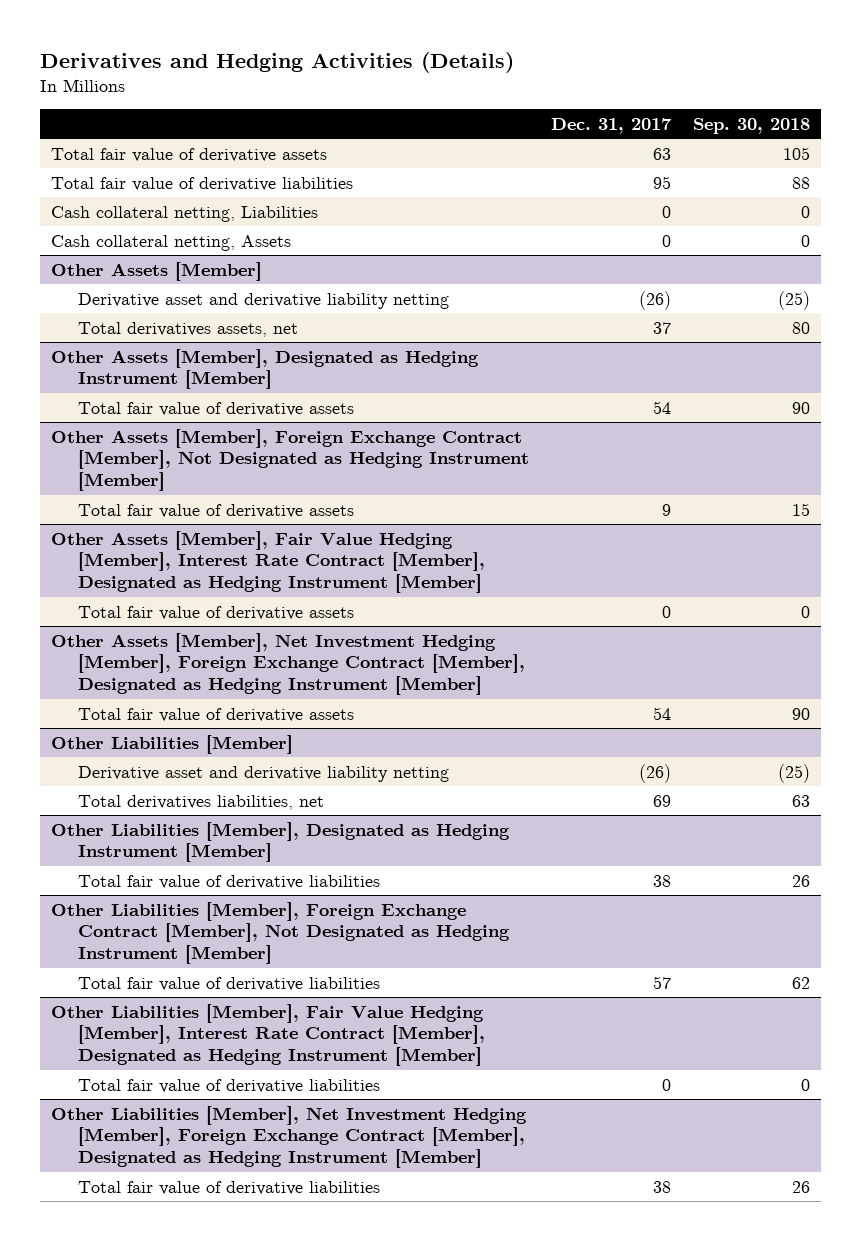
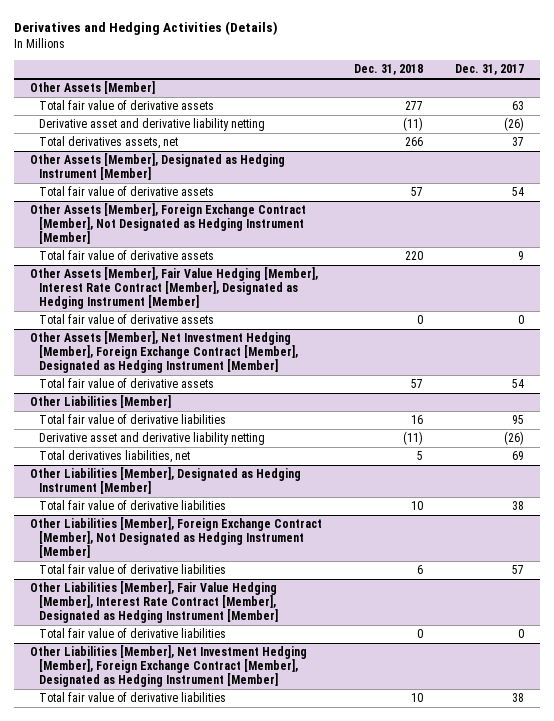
- | Dec. 31, 2017 | Sep. 30, 2018
+ | Dec. 31, 2018 | Dec. 31, 2017
- Total fair value of derivative assets | 63 | 105
- Total fair value of derivative liabilities | 95 | 88
- Cash collateral netting, Liabilities | 0 | 0
- Cash collateral netting, Assets | 0 | 0
@ Other Assets [Member]
+ Total fair value of derivative assets | 277 | 63
@ Other Liabilities [Member]
+ Total fair value of derivative liabilities | 16 | 95

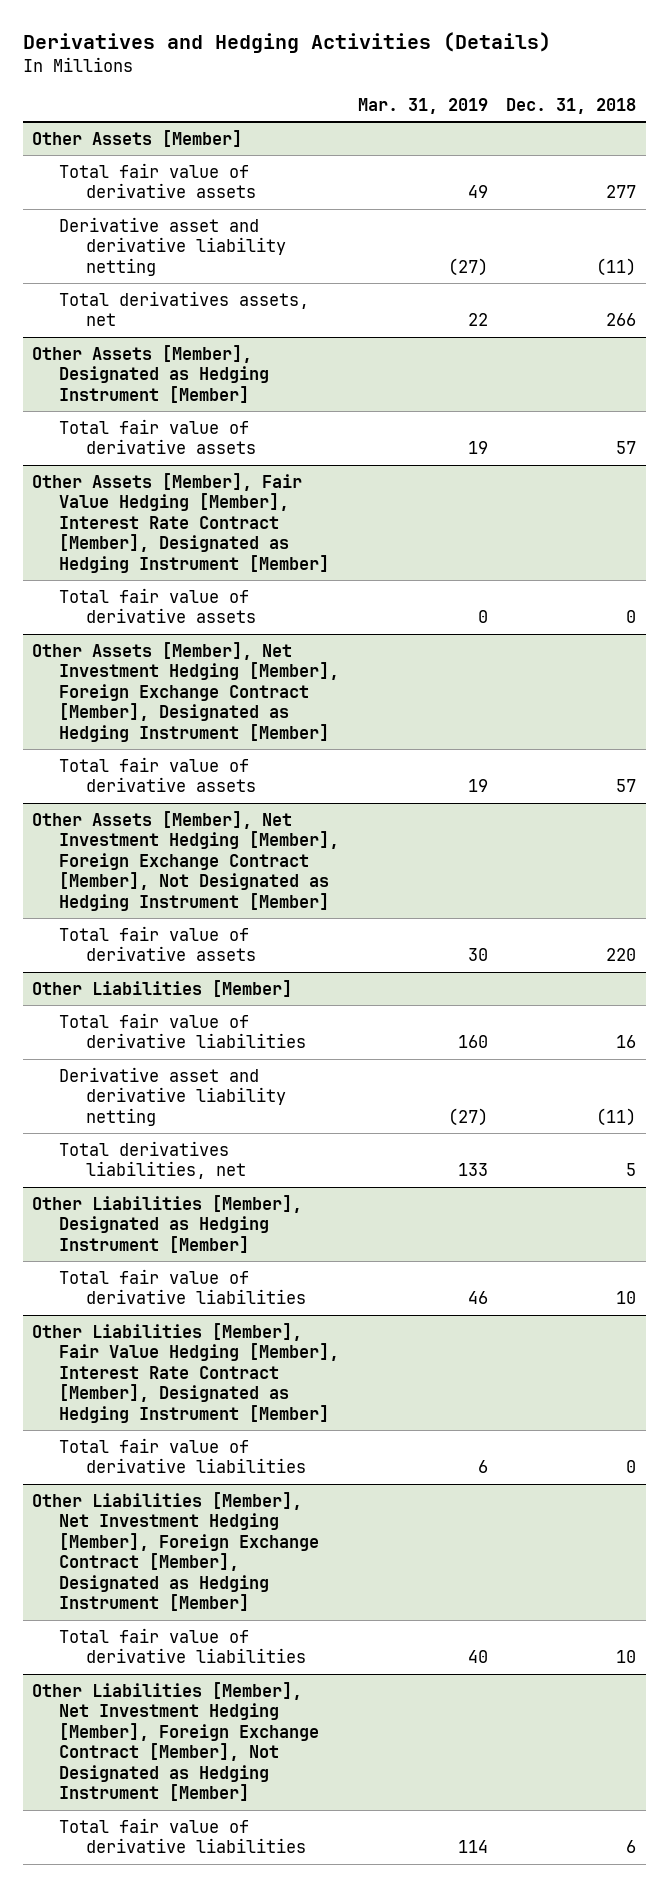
- | Dec. 31, 2018 | Dec. 31, 2017
+ | Mar. 31, 2019 | Dec. 31, 2018
- Other Assets [Member], Foreign Exchange Contract [Member], Not Designated as Hedging Instrument [Member]
- Total fair value of derivative assets | 220 | 9
+ Other Assets [Member], Net Investment Hedging [Member], Foreign Exchange Contract [Member], Not Designated as Hedging Instrument [Member]
+ Total fair value of derivative assets | 30 | 220
- Other Liabilities [Member], Foreign Exchange Contract [Member], Not Designated as Hedging Instrument [Member]
- Total fair value of derivative liabilities | 6 | 57
+ Other Liabilities [Member], Net Investment Hedging [Member], Foreign Exchange Contract [Member], Not Designated as Hedging Instrument [Member]
+ Total fair value of derivative liabilities | 114 | 6

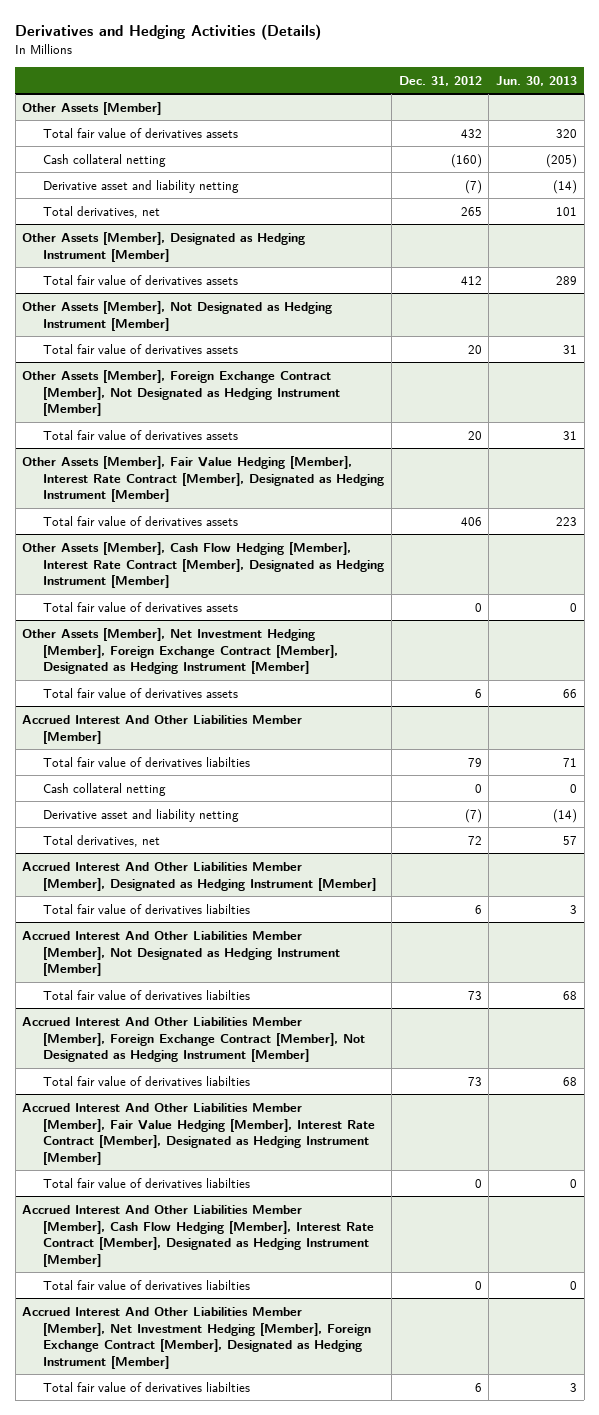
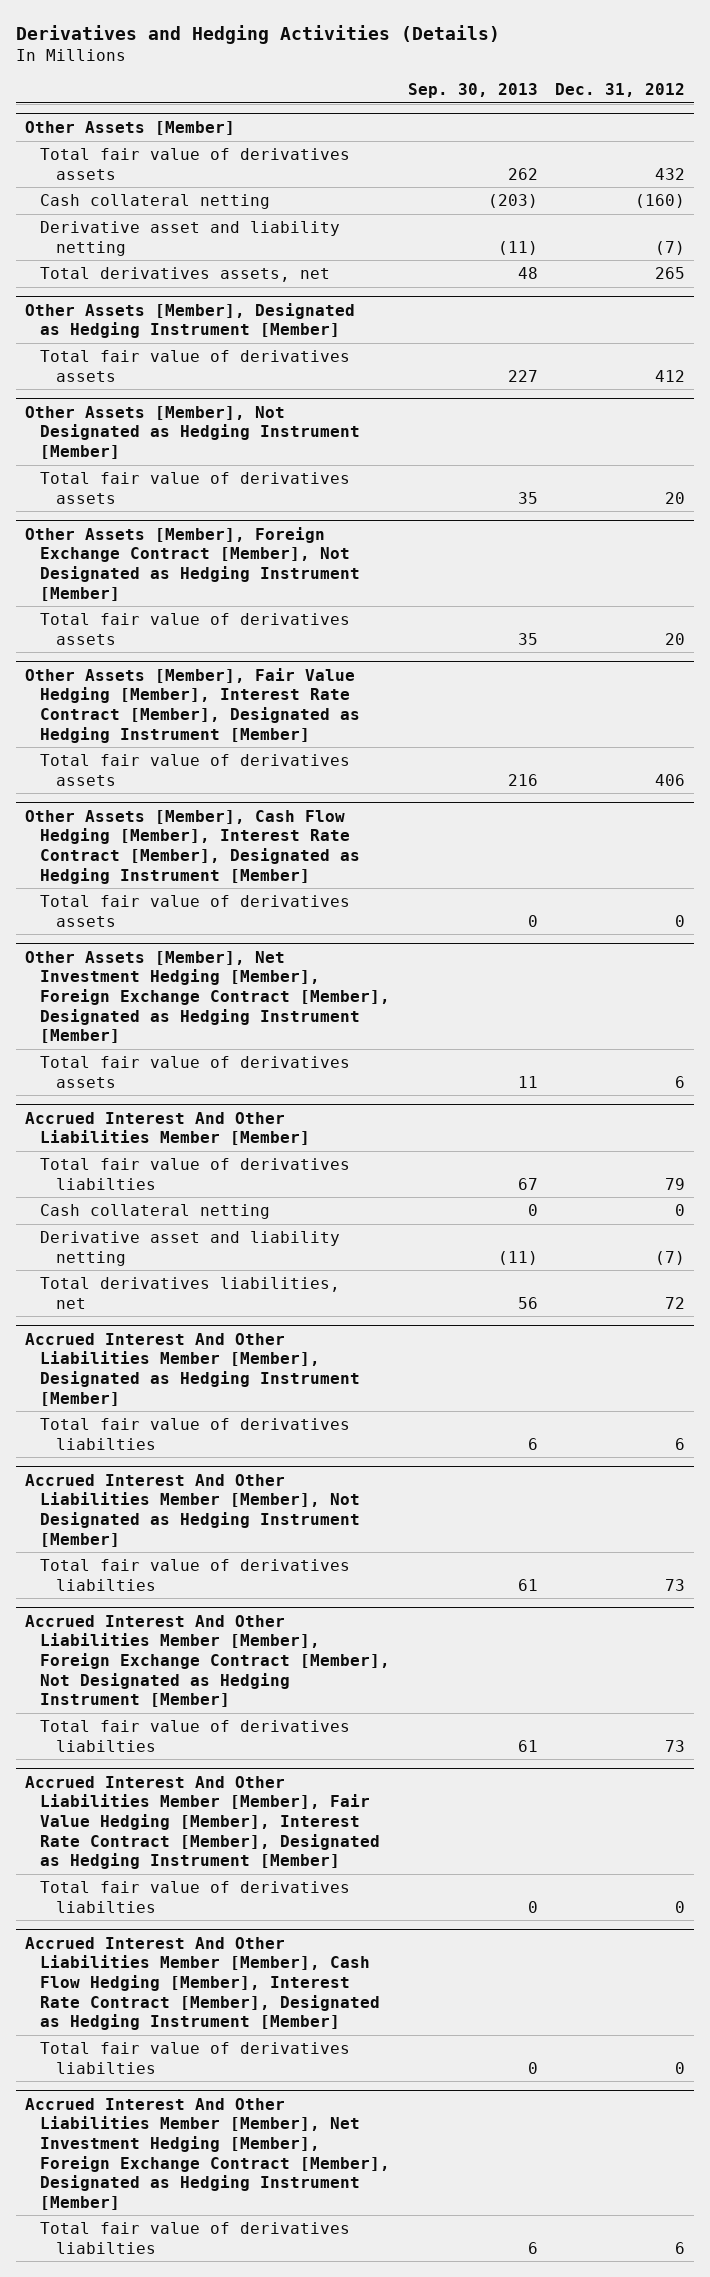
- | Dec. 31, 2012 | Jun. 30, 2013
+ | Sep. 30, 2013 | Dec. 31, 2012
@ Other Assets [Member]
- Total derivatives, net | 265 | 101
+ Total derivatives assets, net | 48 | 265
@ Accrued Interest And Other Liabilities Member [Member]
- Total derivatives, net | 72 | 57
+ Total derivatives liabilities, net | 56 | 72

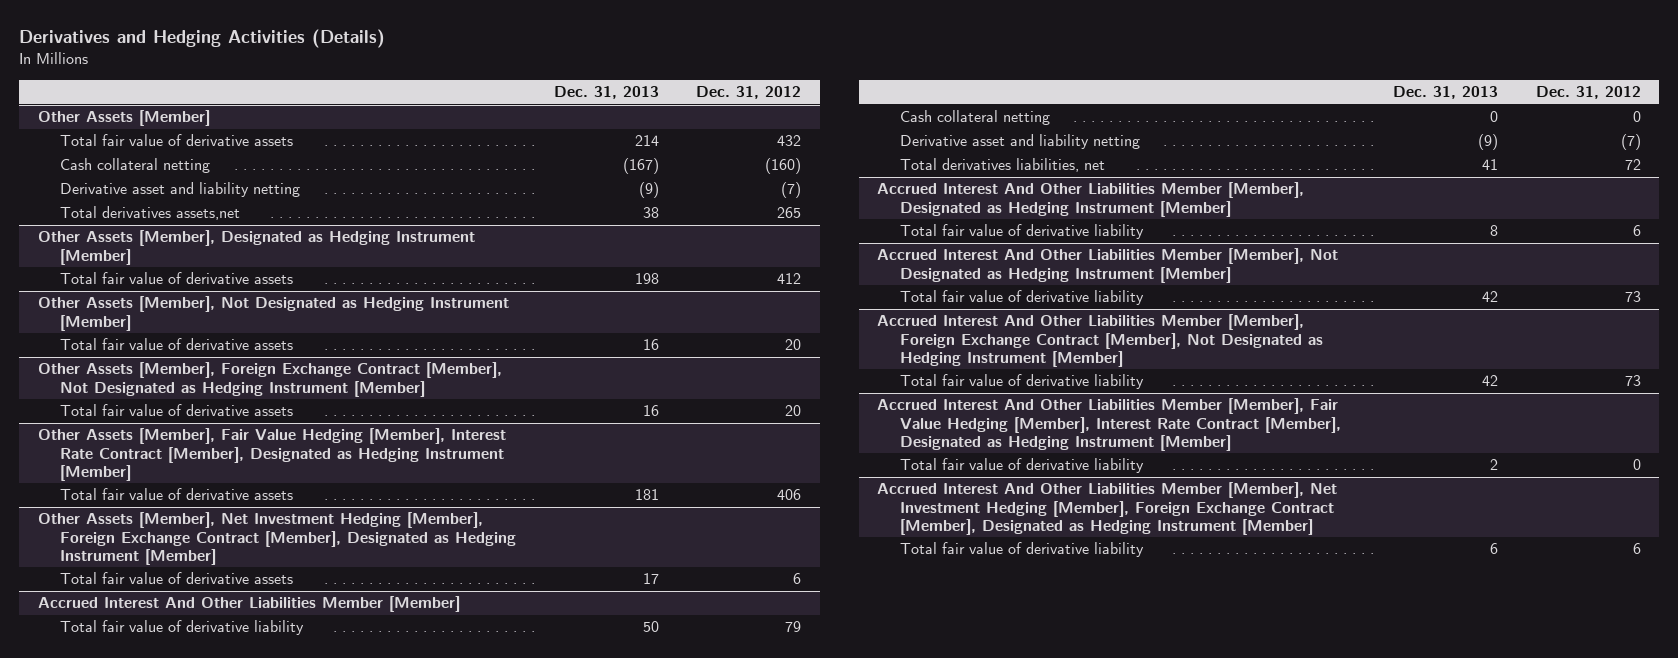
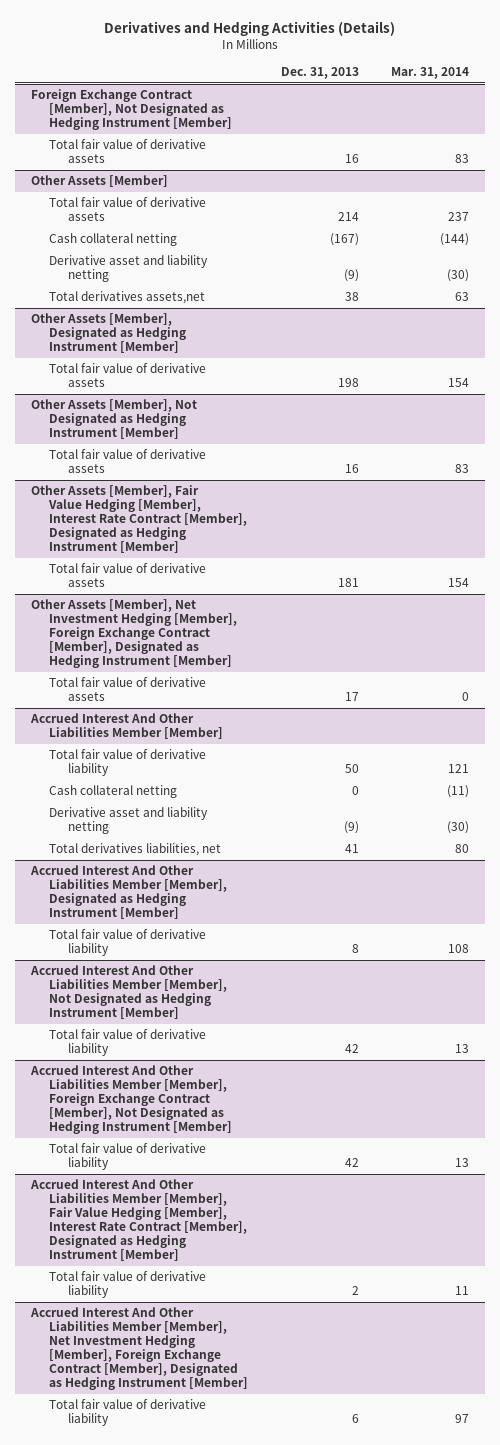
- | Dec. 31, 2013 | Dec. 31, 2012
+ | Dec. 31, 2013 | Mar. 31, 2014
+ Foreign Exchange Contract [Member], Not Designated as Hedging Instrument [Member]
+ Total fair value of derivative assets | 16 | 83
- Other Assets [Member], Foreign Exchange Contract [Member], Not Designated as Hedging Instrument [Member]
- Total fair value of derivative assets | 16 | 20

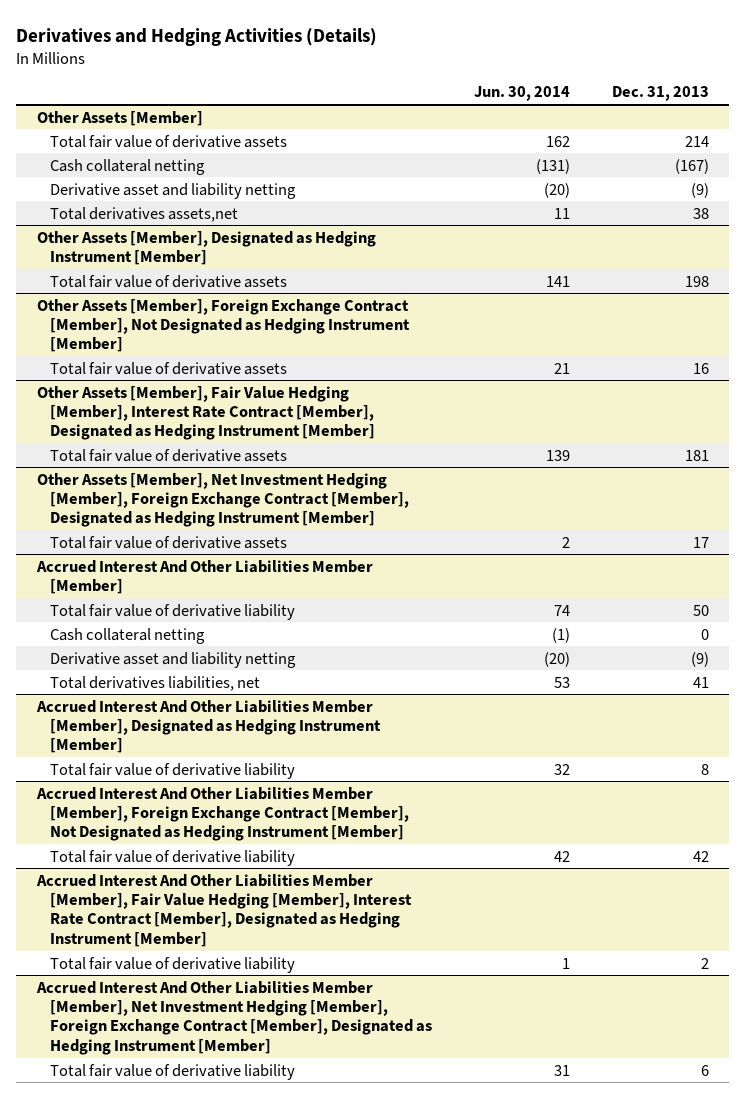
- | Dec. 31, 2013 | Mar. 31, 2014
+ | Jun. 30, 2014 | Dec. 31, 2013
- Foreign Exchange Contract [Member], Not Designated as Hedging Instrument [Member]
- Total fair value of derivative assets | 16 | 83
- Other Assets [Member], Not Designated as Hedging Instrument [Member]
+ Other Assets [Member], Foreign Exchange Contract [Member], Not Designated as Hedging Instrument [Member]
- Accrued Interest And Other Liabilities Member [Member], Not Designated as Hedging Instrument [Member]
- Total fair value of derivative liability | 42 | 13

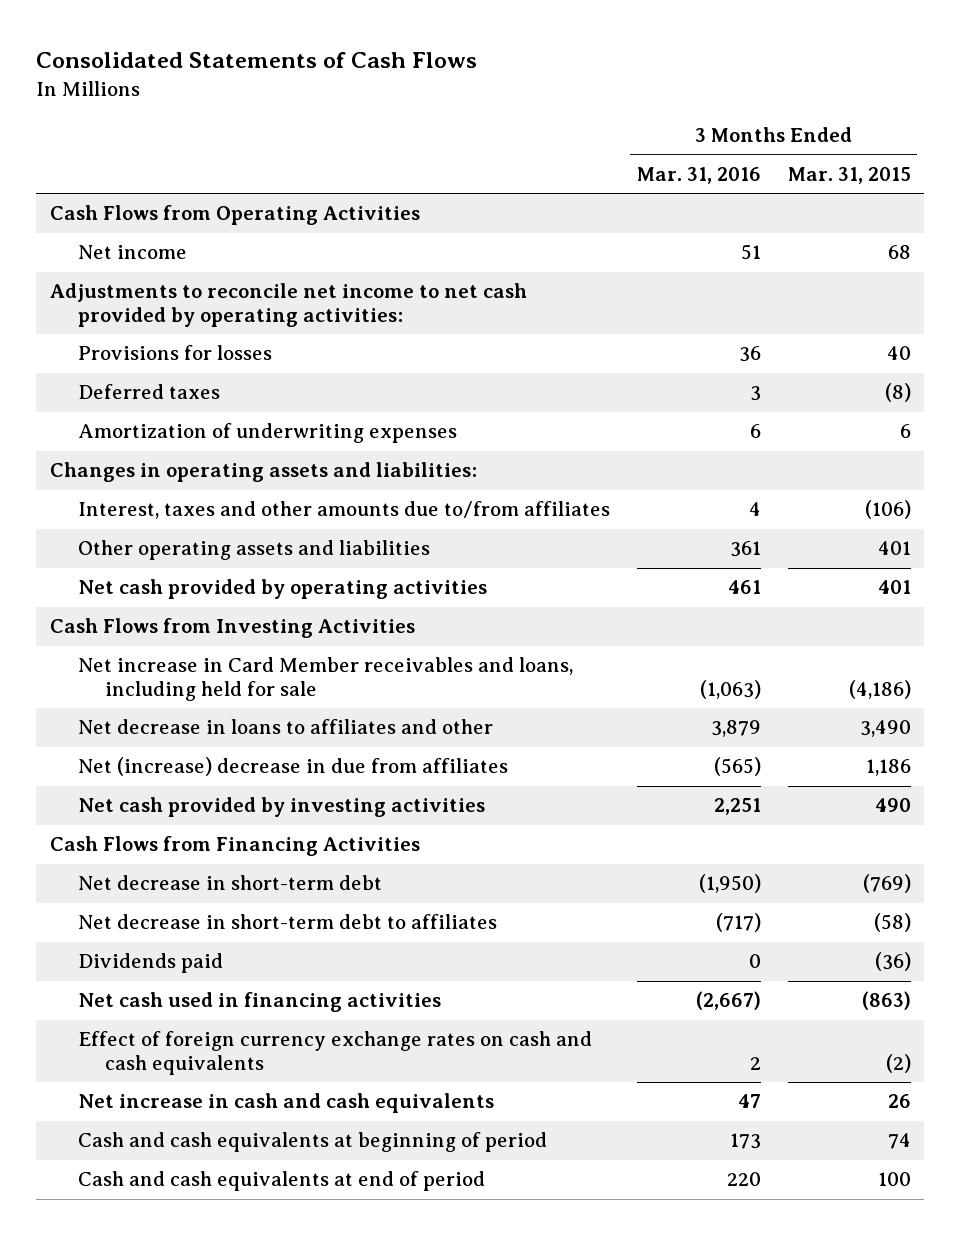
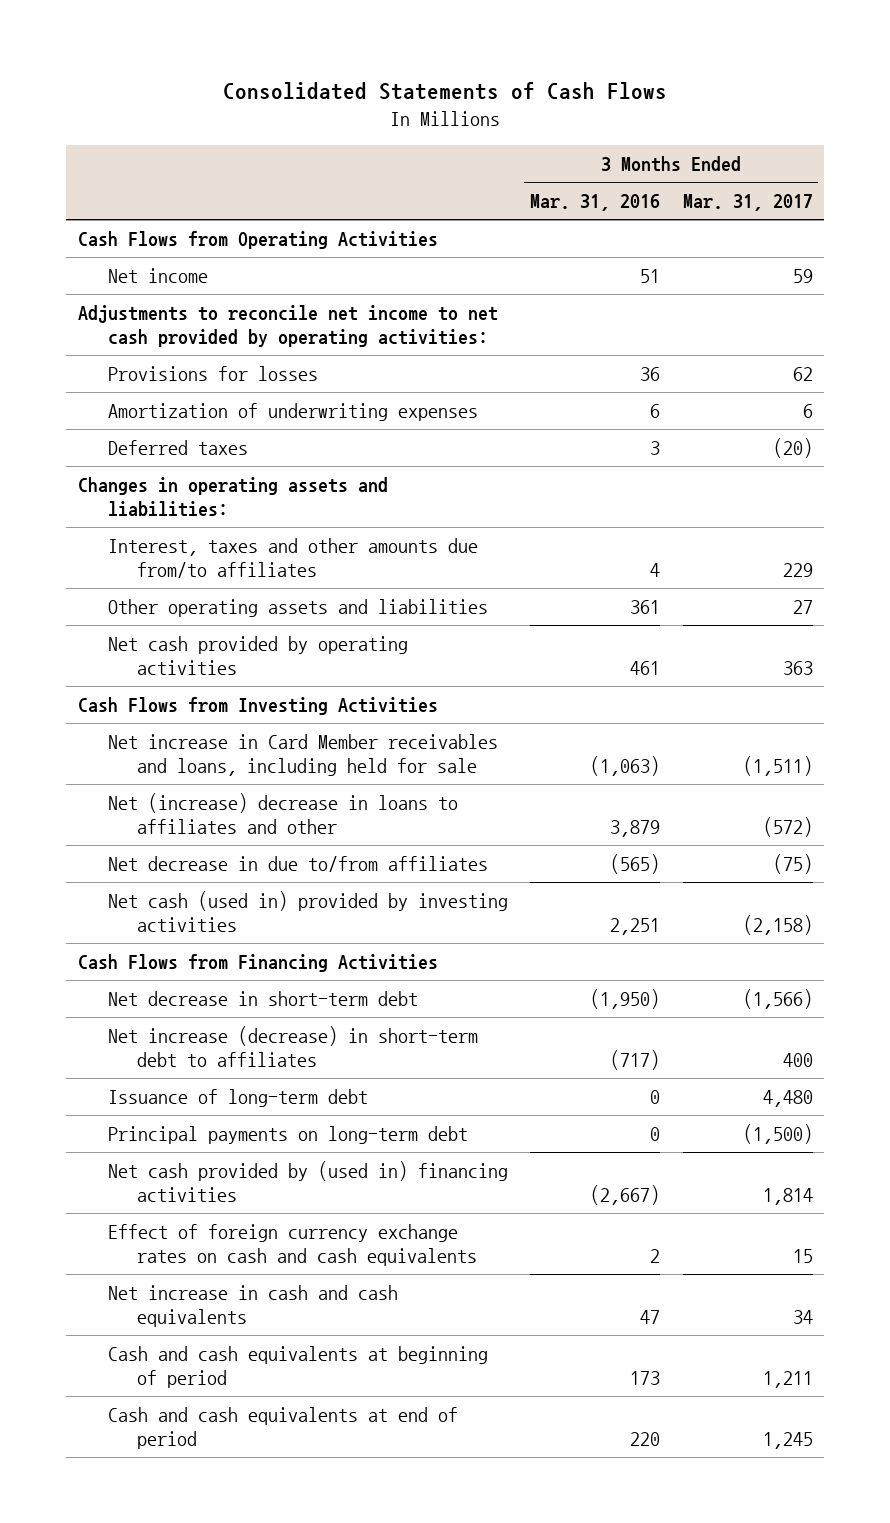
- | 3 Months Ended Mar. 31, 2016 | 3 Months Ended Mar. 31, 2015
+ | 3 Months Ended Mar. 31, 2016 | 3 Months Ended Mar. 31, 2017
moved down: Deferred taxes | 3 | (20)
- Interest, taxes and other amounts due to/from affiliates | 4 | (106)
+ Interest, taxes and other amounts due from/to affiliates | 4 | 229
- Net decrease in loans to affiliates and other | 3,879 | 3,490
- Net (increase) decrease in due from affiliates | (565) | 1,186
- Net cash provided by investing activities | 2,251 | 490
+ Net (increase) decrease in loans to affiliates and other | 3,879 | (572)
+ Net decrease in due to/from affiliates | (565) | (75)
+ Net cash (used in) provided by investing activities | 2,251 | (2,158)
- Net decrease in short-term debt to affiliates | (717) | (58)
- Dividends paid | 0 | (36)
- Net cash used in financing activities | (2,667) | (863)
+ Net increase (decrease) in short-term debt to affiliates | (717) | 400
+ Issuance of long-term debt | 0 | 4,480
+ Principal payments on long-term debt | 0 | (1,500)
+ Net cash provided by (used in) financing activities | (2,667) | 1,814

